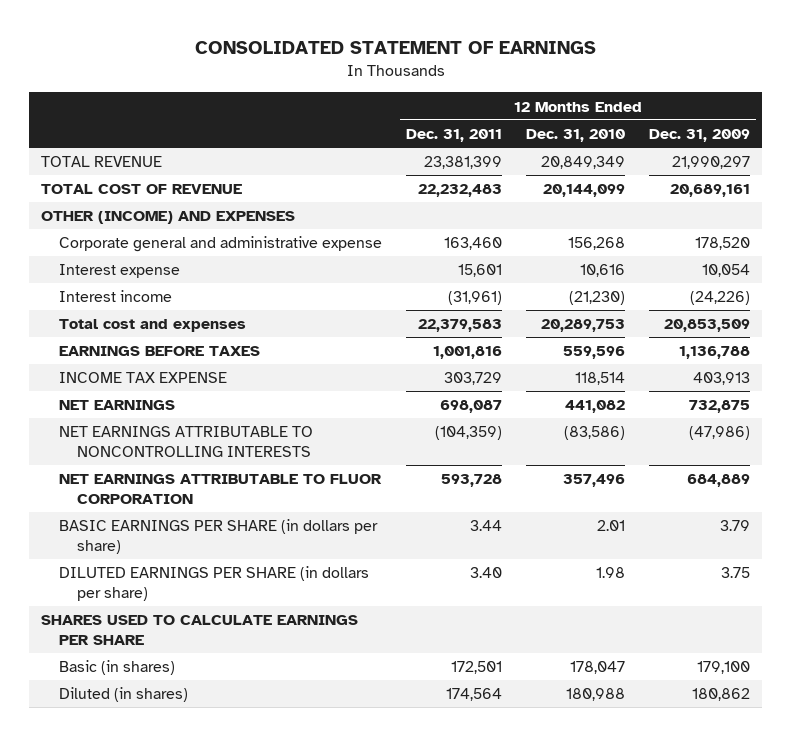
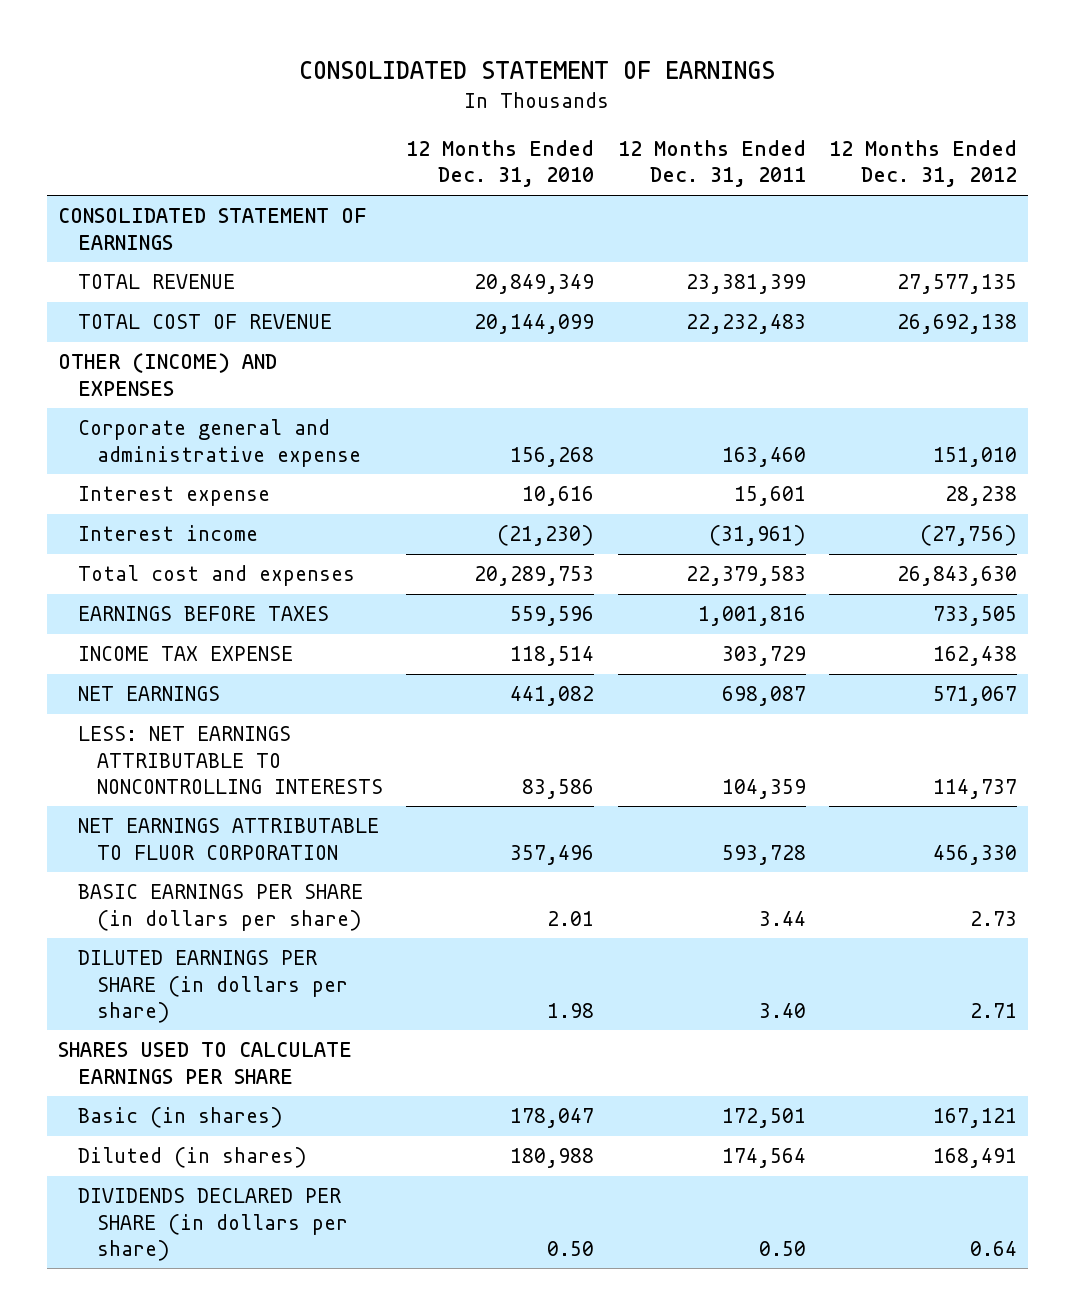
- | 12 Months Ended Dec. 31, 2011 | 12 Months Ended Dec. 31, 2010 | 12 Months Ended Dec. 31, 2009
+ | 12 Months Ended Dec. 31, 2010 | 12 Months Ended Dec. 31, 2011 | 12 Months Ended Dec. 31, 2012
+ CONSOLIDATED STATEMENT OF EARNINGS
- NET EARNINGS ATTRIBUTABLE TO NONCONTROLLING INTERESTS | (104,359) | (83,586) | (47,986)
+ LESS: NET EARNINGS ATTRIBUTABLE TO NONCONTROLLING INTERESTS | 83,586 | 104,359 | 114,737
+ DIVIDENDS DECLARED PER SHARE (in dollars per share) | 0.50 | 0.50 | 0.64

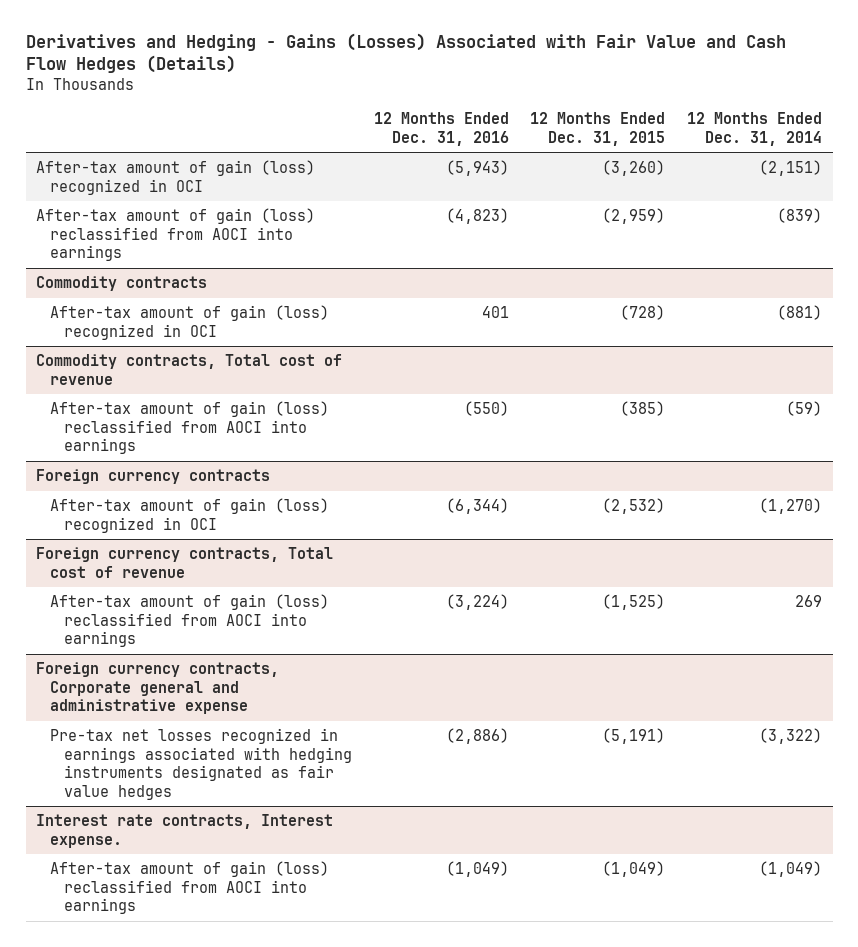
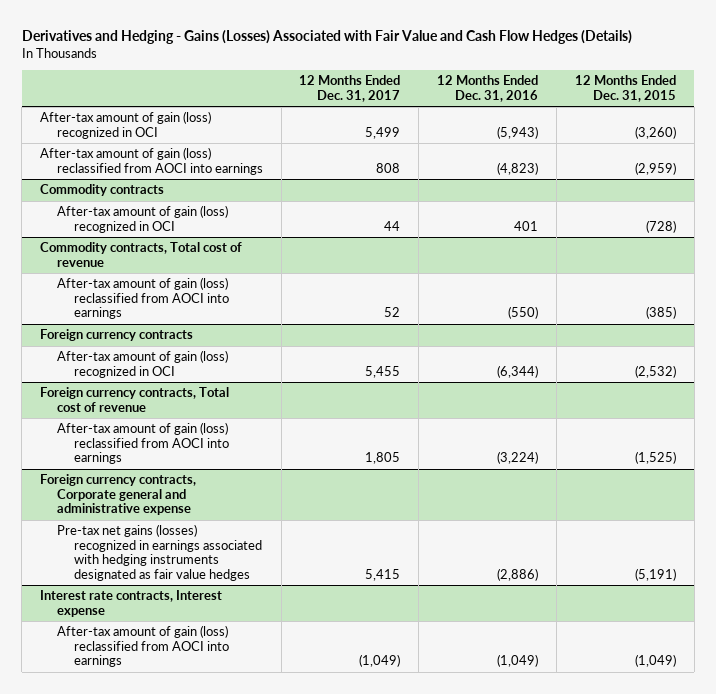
- | 12 Months Ended Dec. 31, 2016 | 12 Months Ended Dec. 31, 2015 | 12 Months Ended Dec. 31, 2014
+ | 12 Months Ended Dec. 31, 2017 | 12 Months Ended Dec. 31, 2016 | 12 Months Ended Dec. 31, 2015
@ Foreign currency contracts, Corporate general and administrative expense
- Pre-tax net losses recognized in earnings associated with hedging instruments designated as fair value hedges | (2,886) | (5,191) | (3,322)
- Interest rate contracts, Interest expense.
@ Foreign currency contracts, Corporate general and administrative expense
+ Pre-tax net gains (losses) recognized in earnings associated with hedging instruments designated as fair value hedges | 5,415 | (2,886) | (5,191)
+ Interest rate contracts, Interest expense

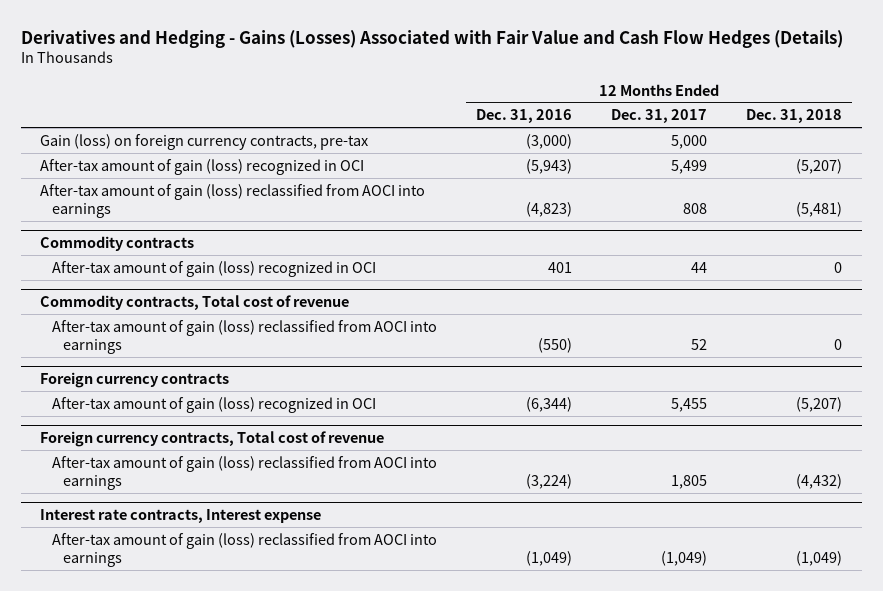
- | 12 Months Ended Dec. 31, 2017 | 12 Months Ended Dec. 31, 2016 | 12 Months Ended Dec. 31, 2015
+ | 12 Months Ended Dec. 31, 2016 | 12 Months Ended Dec. 31, 2017 | 12 Months Ended Dec. 31, 2018
+ Gain (loss) on foreign currency contracts, pre-tax | (3,000) | 5,000 |
- Foreign currency contracts, Corporate general and administrative expense
- Pre-tax net gains (losses) recognized in earnings associated with hedging instruments designated as fair value hedges | 5,415 | (2,886) | (5,191)

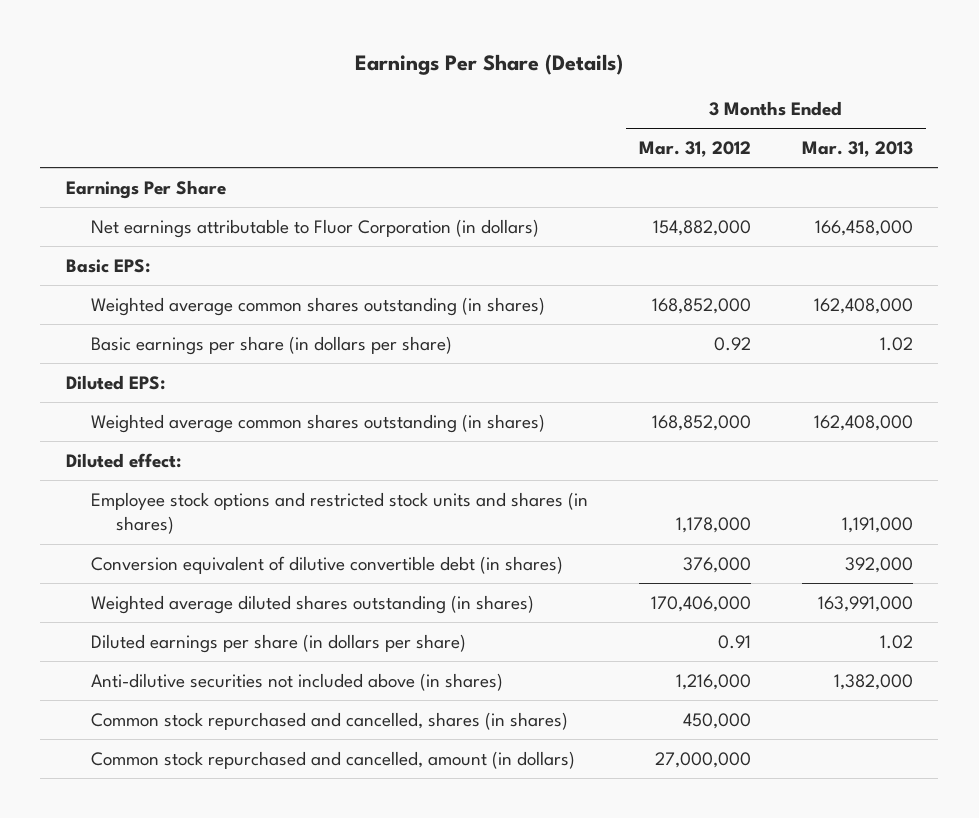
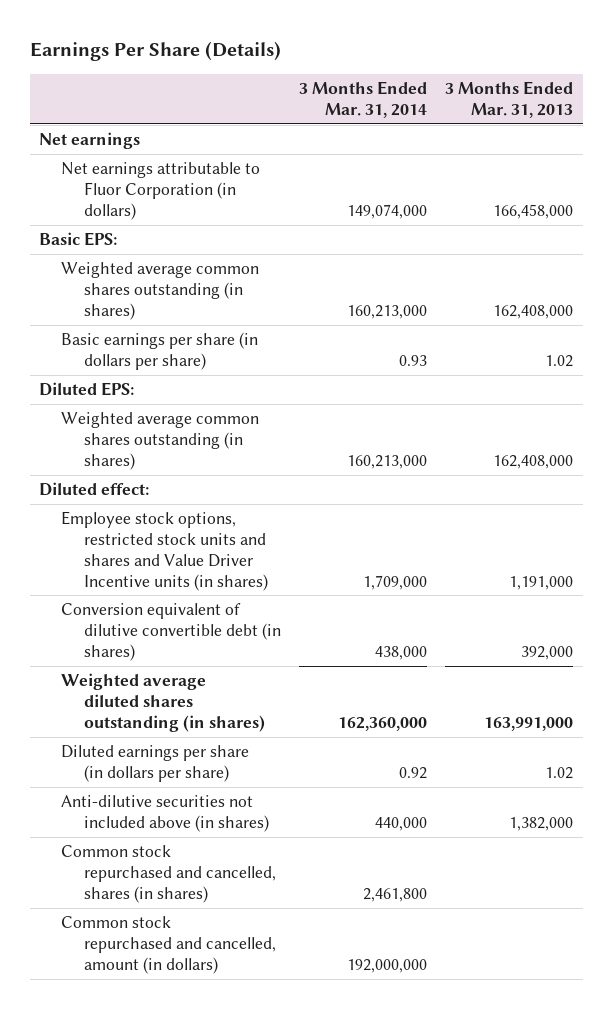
- | 3 Months Ended Mar. 31, 2012 | 3 Months Ended Mar. 31, 2013
+ | 3 Months Ended Mar. 31, 2014 | 3 Months Ended Mar. 31, 2013
- Earnings Per Share
+ Net earnings
- Employee stock options and restricted stock units and shares (in shares) | 1,178,000 | 1,191,000
+ Employee stock options, restricted stock units and shares and Value Driver Incentive units (in shares) | 1,709,000 | 1,191,000

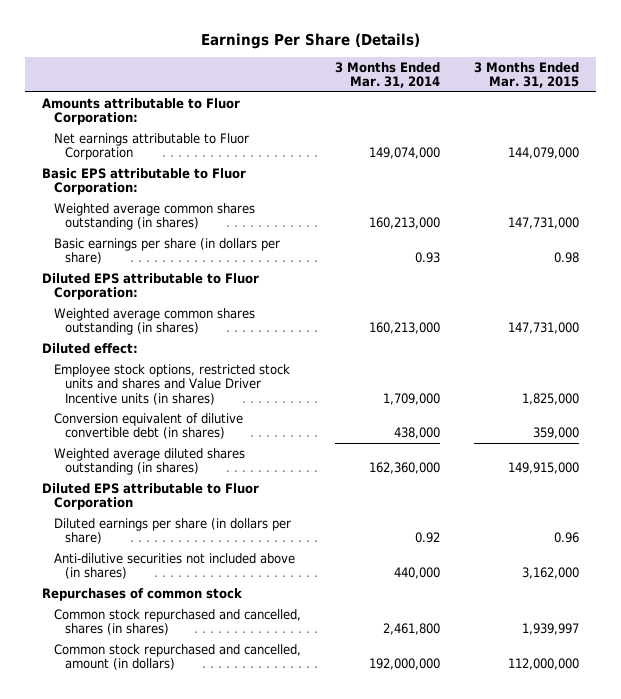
- | 3 Months Ended Mar. 31, 2014 | 3 Months Ended Mar. 31, 2013
+ | 3 Months Ended Mar. 31, 2014 | 3 Months Ended Mar. 31, 2015
- Net earnings
- Net earnings attributable to Fluor Corporation (in dollars) | 149,074,000 | 166,458,000
- Basic EPS:
+ Amounts attributable to Fluor Corporation:
+ Net earnings attributable to Fluor Corporation | 149,074,000 | 144,079,000
+ Basic EPS attributable to Fluor Corporation:
- Diluted EPS:
+ Diluted EPS attributable to Fluor Corporation:
+ Diluted EPS attributable to Fluor Corporation
+ Repurchases of common stock

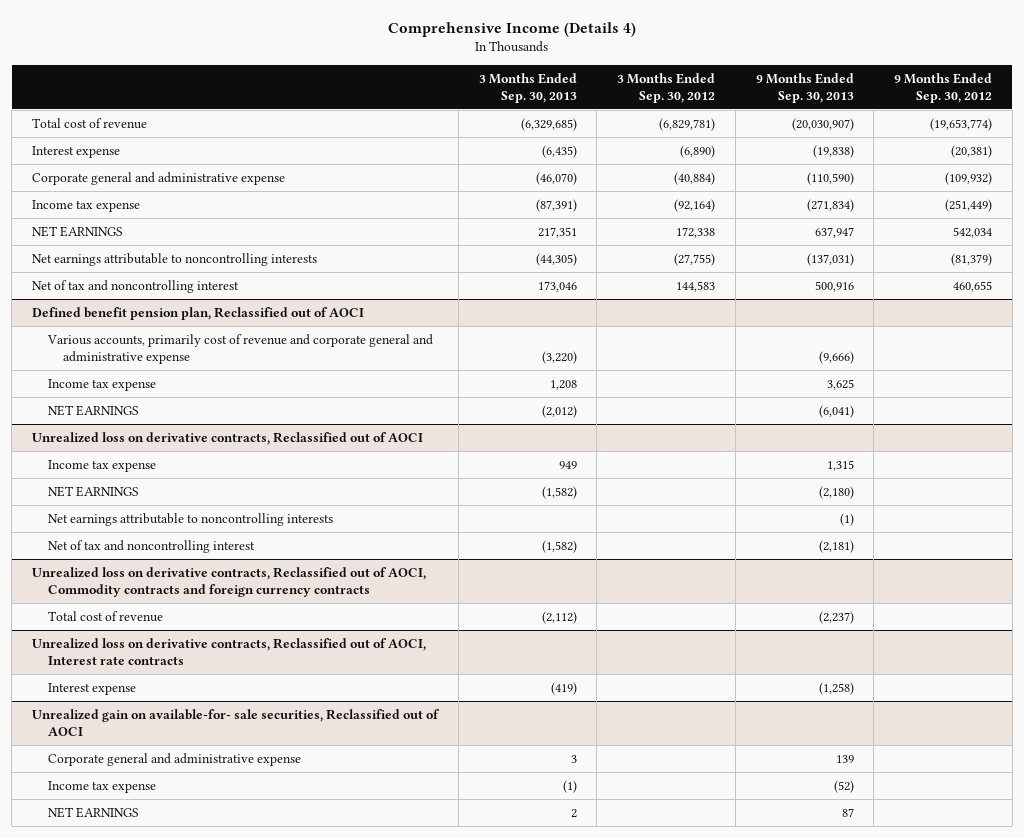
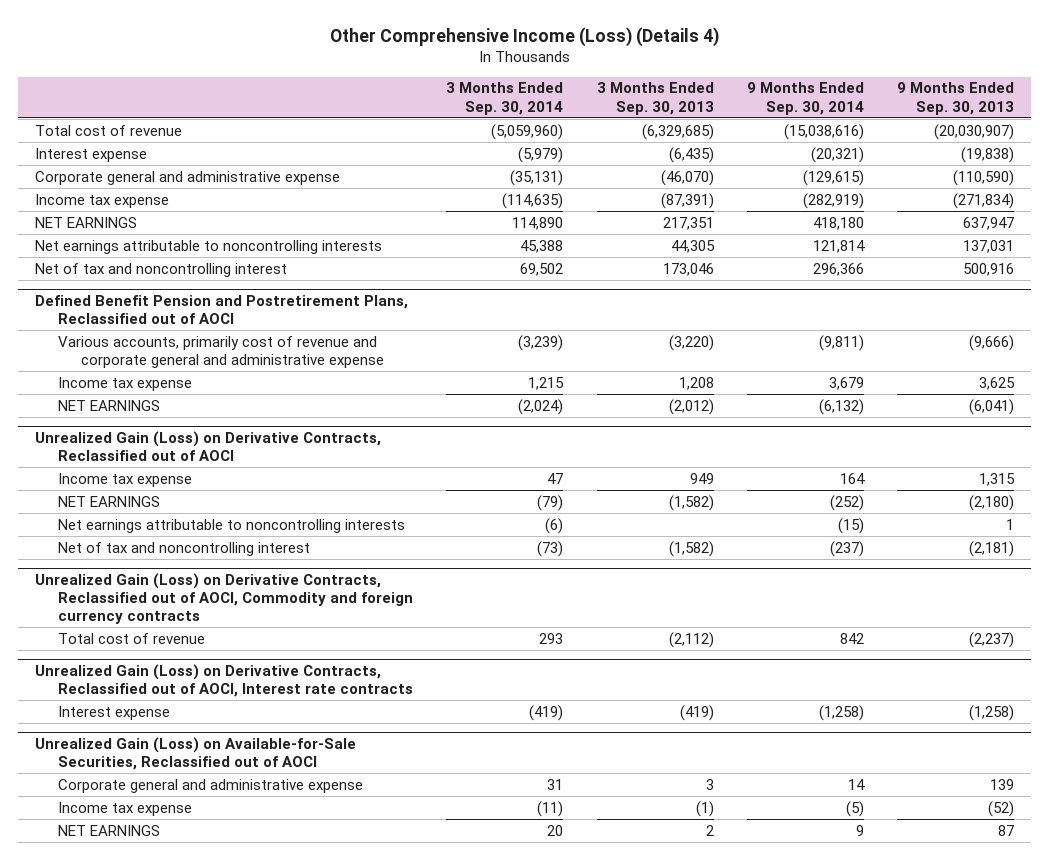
- Comprehensive Income (Details 4)
+ Other Comprehensive Income (Loss) (Details 4)
- | 3 Months Ended Sep. 30, 2013 | 3 Months Ended Sep. 30, 2012 | 9 Months Ended Sep. 30, 2013 | 9 Months Ended Sep. 30, 2012
+ | 3 Months Ended Sep. 30, 2014 | 3 Months Ended Sep. 30, 2013 | 9 Months Ended Sep. 30, 2014 | 9 Months Ended Sep. 30, 2013
- Net earnings attributable to noncontrolling interests | (44,305) | (27,755) | (137,031) | (81,379)
+ Net earnings attributable to noncontrolling interests | 45,388 | 44,305 | 121,814 | 137,031
- Defined benefit pension plan, Reclassified out of AOCI
+ Defined Benefit Pension and Postretirement Plans, Reclassified out of AOCI
- Unrealized loss on derivative contracts, Reclassified out of AOCI
+ Unrealized Gain (Loss) on Derivative Contracts, Reclassified out of AOCI
- Net earnings attributable to noncontrolling interests | | | (1) |
+ Net earnings attributable to noncontrolling interests | (6) | | (15) | 1
- Unrealized loss on derivative contracts, Reclassified out of AOCI, Commodity contracts and foreign currency contracts
+ Unrealized Gain (Loss) on Derivative Contracts, Reclassified out of AOCI, Commodity and foreign currency contracts
- Unrealized loss on derivative contracts, Reclassified out of AOCI, Interest rate contracts
+ Unrealized Gain (Loss) on Derivative Contracts, Reclassified out of AOCI, Interest rate contracts
- Unrealized gain on available-for- sale securities, Reclassified out of AOCI
+ Unrealized Gain (Loss) on Available-for-Sale Securities, Reclassified out of AOCI

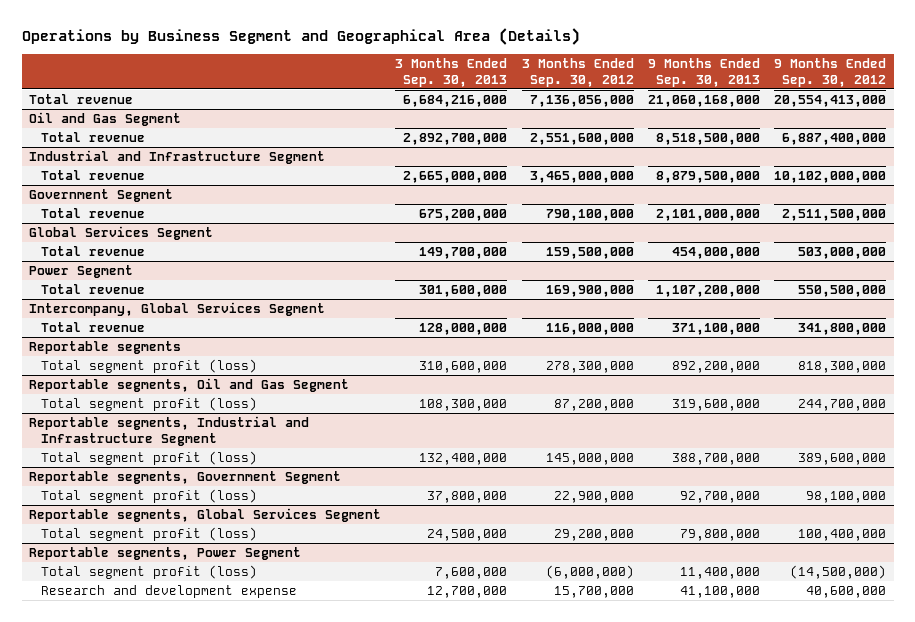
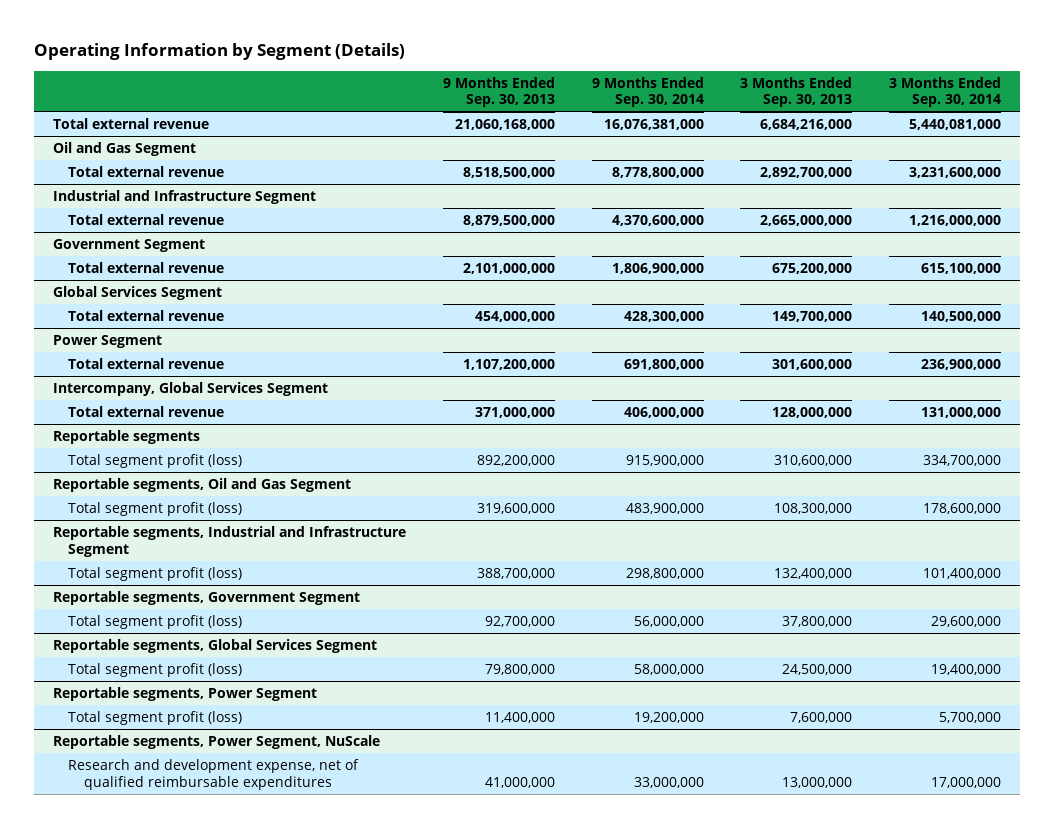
- Operations by Business Segment and Geographical Area (Details)
+ Operating Information by Segment (Details)
- | 3 Months Ended Sep. 30, 2013 | 3 Months Ended Sep. 30, 2012 | 9 Months Ended Sep. 30, 2013 | 9 Months Ended Sep. 30, 2012
+ | 9 Months Ended Sep. 30, 2013 | 9 Months Ended Sep. 30, 2014 | 3 Months Ended Sep. 30, 2013 | 3 Months Ended Sep. 30, 2014
- Total revenue | 6,684,216,000 | 7,136,056,000 | 21,060,168,000 | 20,554,413,000
+ Total external revenue | 21,060,168,000 | 16,076,381,000 | 6,684,216,000 | 5,440,081,000
@ Oil and Gas Segment
- Total revenue | 2,892,700,000 | 2,551,600,000 | 8,518,500,000 | 6,887,400,000
+ Total external revenue | 8,518,500,000 | 8,778,800,000 | 2,892,700,000 | 3,231,600,000
@ Industrial and Infrastructure Segment
- Total revenue | 2,665,000,000 | 3,465,000,000 | 8,879,500,000 | 10,102,000,000
+ Total external revenue | 8,879,500,000 | 4,370,600,000 | 2,665,000,000 | 1,216,000,000
@ Government Segment
- Total revenue | 675,200,000 | 790,100,000 | 2,101,000,000 | 2,511,500,000
+ Total external revenue | 2,101,000,000 | 1,806,900,000 | 675,200,000 | 615,100,000
@ Global Services Segment
- Total revenue | 149,700,000 | 159,500,000 | 454,000,000 | 503,000,000
+ Total external revenue | 454,000,000 | 428,300,000 | 149,700,000 | 140,500,000
@ Power Segment
- Total revenue | 301,600,000 | 169,900,000 | 1,107,200,000 | 550,500,000
+ Total external revenue | 1,107,200,000 | 691,800,000 | 301,600,000 | 236,900,000
@ Intercompany, Global Services Segment
- Total revenue | 128,000,000 | 116,000,000 | 371,100,000 | 341,800,000
+ Total external revenue | 371,000,000 | 406,000,000 | 128,000,000 | 131,000,000
@ Reportable segments, Power Segment
- Research and development expense | 12,700,000 | 15,700,000 | 41,100,000 | 40,600,000
+ Reportable segments, Power Segment, NuScale
+ Research and development expense, net of qualified reimbursable expenditures | 41,000,000 | 33,000,000 | 13,000,000 | 17,000,000

